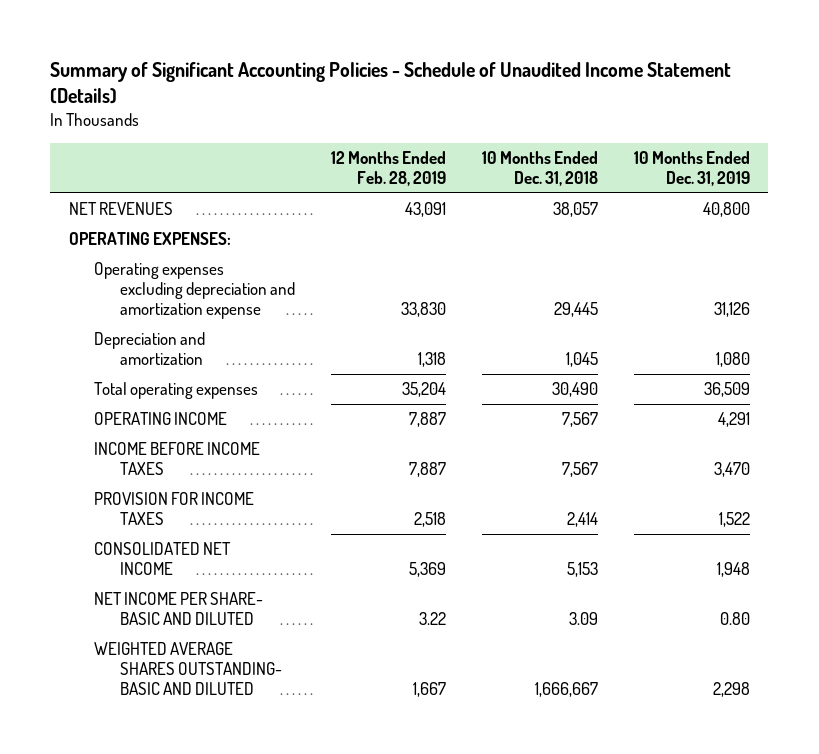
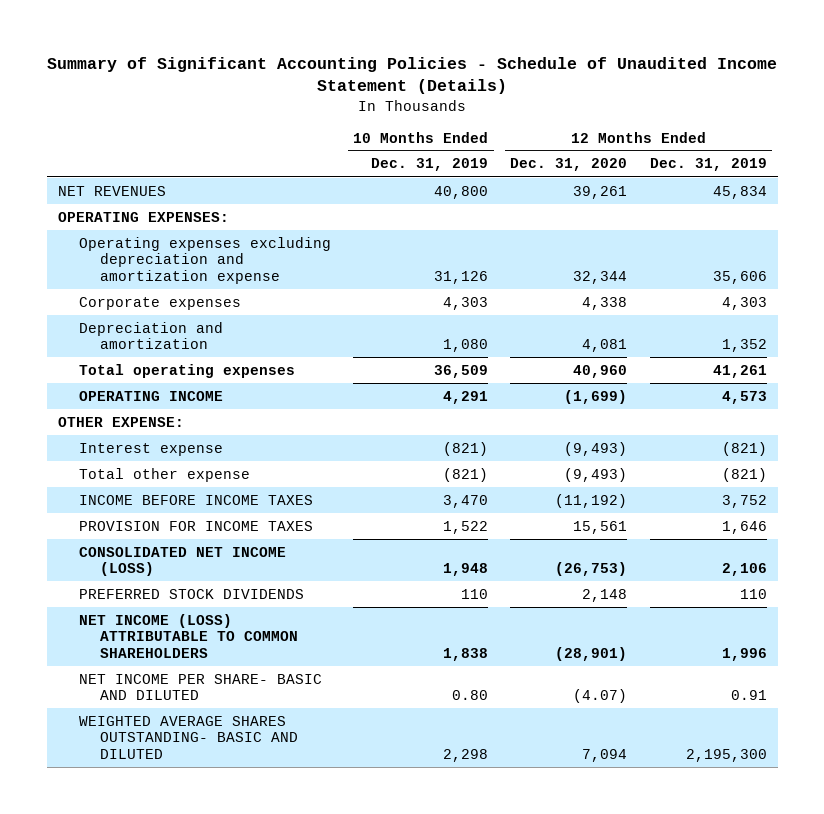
- | 12 Months Ended Feb. 28, 2019 | 10 Months Ended Dec. 31, 2018 | 10 Months Ended Dec. 31, 2019
+ | 10 Months Ended Dec. 31, 2019 | 12 Months Ended Dec. 31, 2020 | 12 Months Ended Dec. 31, 2019
+ Corporate expenses | 4,303 | 4,338 | 4,303
+ OTHER EXPENSE:
+ Interest expense | (821) | (9,493) | (821)
+ Total other expense | (821) | (9,493) | (821)
- CONSOLIDATED NET INCOME | 5,369 | 5,153 | 1,948
+ CONSOLIDATED NET INCOME (LOSS) | 1,948 | (26,753) | 2,106
+ PREFERRED STOCK DIVIDENDS | 110 | 2,148 | 110
+ NET INCOME (LOSS) ATTRIBUTABLE TO COMMON SHAREHOLDERS | 1,838 | (28,901) | 1,996

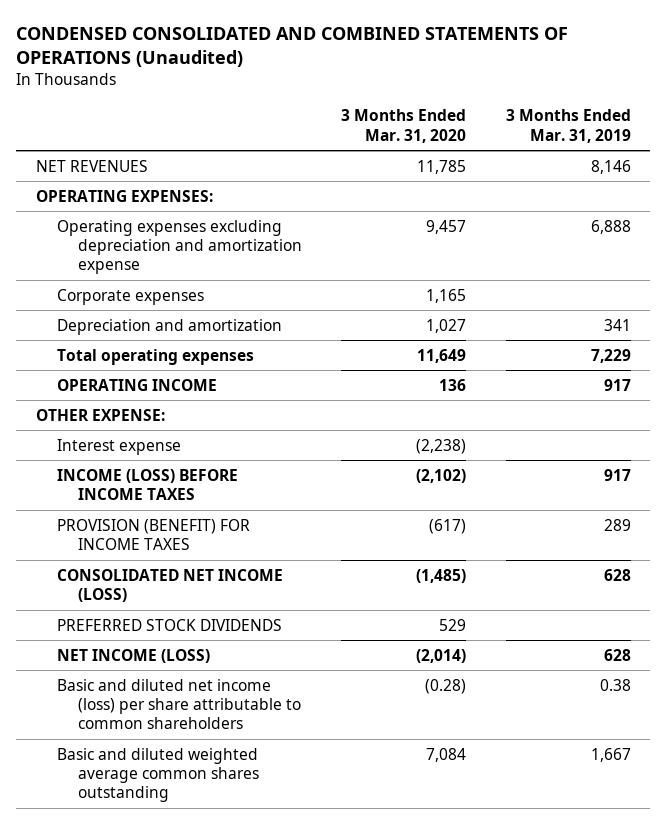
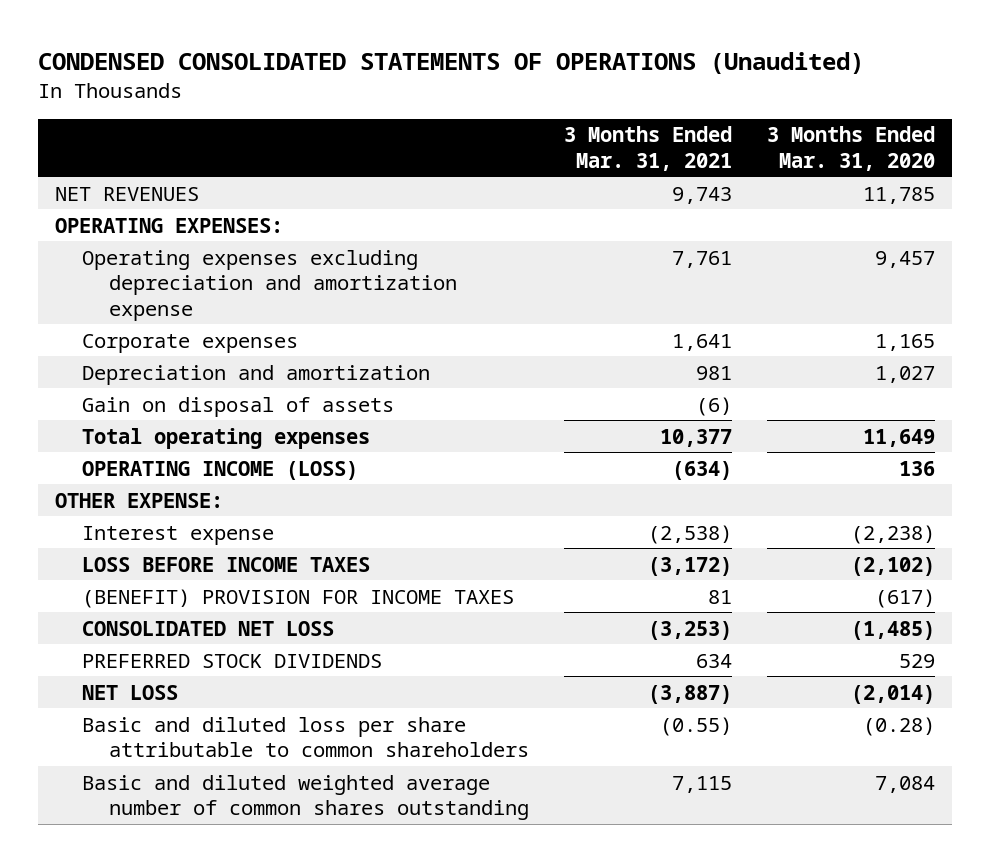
- CONDENSED CONSOLIDATED AND COMBINED STATEMENTS OF OPERATIONS (Unaudited)
+ CONDENSED CONSOLIDATED STATEMENTS OF OPERATIONS (Unaudited)
- | 3 Months Ended Mar. 31, 2020 | 3 Months Ended Mar. 31, 2019
+ | 3 Months Ended Mar. 31, 2021 | 3 Months Ended Mar. 31, 2020
+ Gain on disposal of assets | (6) |
- OPERATING INCOME | 136 | 917
+ OPERATING INCOME (LOSS) | (634) | 136
- INCOME (LOSS) BEFORE INCOME TAXES | (2,102) | 917
- PROVISION (BENEFIT) FOR INCOME TAXES | (617) | 289
- CONSOLIDATED NET INCOME (LOSS) | (1,485) | 628
+ LOSS BEFORE INCOME TAXES | (3,172) | (2,102)
+ (BENEFIT) PROVISION FOR INCOME TAXES | 81 | (617)
+ CONSOLIDATED NET LOSS | (3,253) | (1,485)
- NET INCOME (LOSS) | (2,014) | 628
- Basic and diluted net income (loss) per share attributable to common shareholders | (0.28) | 0.38
- Basic and diluted weighted average common shares outstanding | 7,084 | 1,667
+ NET LOSS | (3,887) | (2,014)
+ Basic and diluted loss per share attributable to common shareholders | (0.55) | (0.28)
+ Basic and diluted weighted average number of common shares outstanding | 7,115 | 7,084

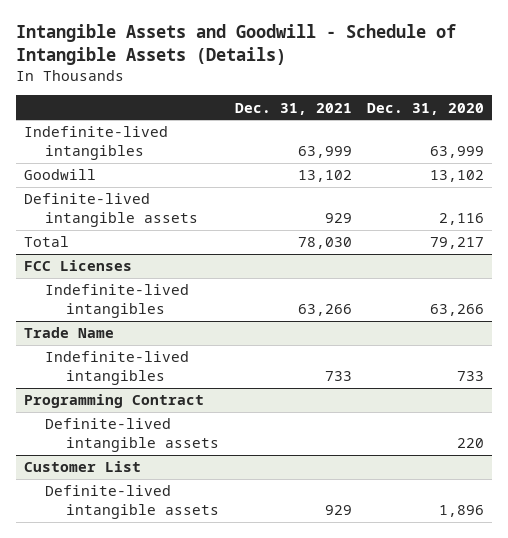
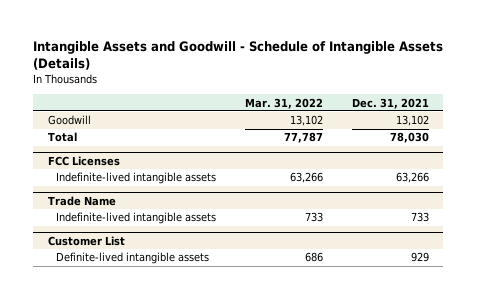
- | Dec. 31, 2021 | Dec. 31, 2020
+ | Mar. 31, 2022 | Dec. 31, 2021
- Indefinite-lived intangibles | 63,999 | 63,999
- Definite-lived intangible assets | 929 | 2,116
@ FCC Licenses
- Indefinite-lived intangibles | 63,266 | 63,266
+ Indefinite-lived intangible assets | 63,266 | 63,266
@ Trade Name
- Indefinite-lived intangibles | 733 | 733
- Programming Contract
- Definite-lived intangible assets | | 220
@ Trade Name
+ Indefinite-lived intangible assets | 733 | 733

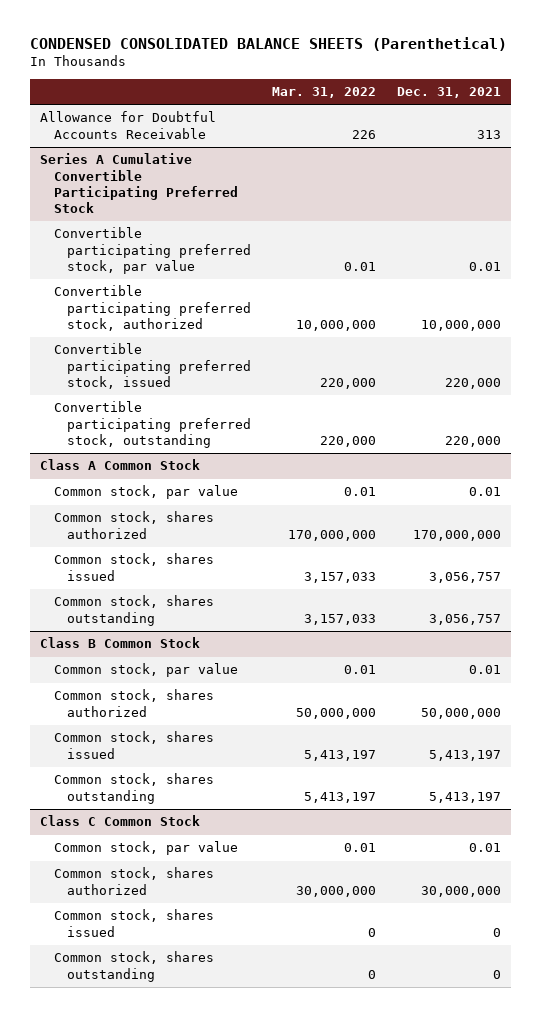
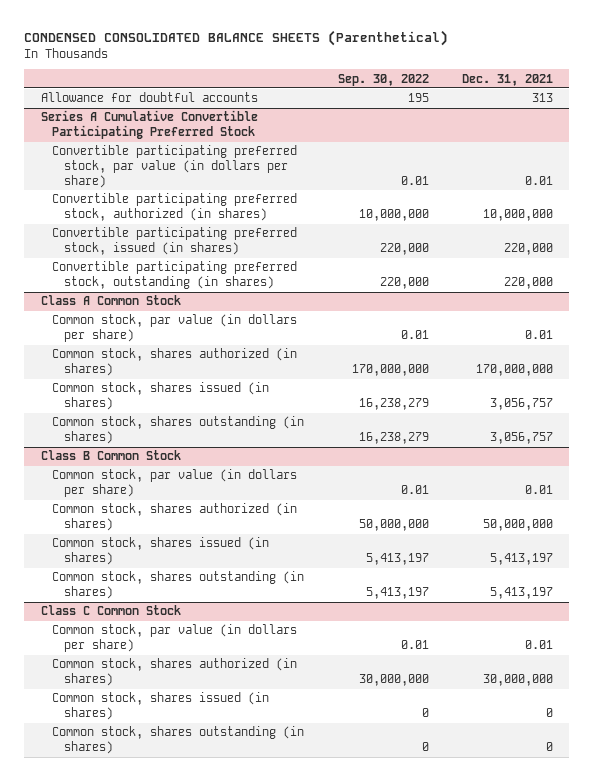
- | Mar. 31, 2022 | Dec. 31, 2021
+ | Sep. 30, 2022 | Dec. 31, 2021
- Allowance for Doubtful Accounts Receivable | 226 | 313
+ Allowance for doubtful accounts | 195 | 313
@ Series A Cumulative Convertible Participating Preferred Stock
- Convertible participating preferred stock, par value | 0.01 | 0.01
- Convertible participating preferred stock, authorized | 10,000,000 | 10,000,000
- Convertible participating preferred stock, issued | 220,000 | 220,000
- Convertible participating preferred stock, outstanding | 220,000 | 220,000
+ Convertible participating preferred stock, par value (in dollars per share) | 0.01 | 0.01
+ Convertible participating preferred stock, authorized (in shares) | 10,000,000 | 10,000,000
+ Convertible participating preferred stock, issued (in shares) | 220,000 | 220,000
+ Convertible participating preferred stock, outstanding (in shares) | 220,000 | 220,000
@ Class A Common Stock
- Common stock, par value | 0.01 | 0.01
- Common stock, shares authorized | 170,000,000 | 170,000,000
- Common stock, shares issued | 3,157,033 | 3,056,757
- Common stock, shares outstanding | 3,157,033 | 3,056,757
+ Common stock, par value (in dollars per share) | 0.01 | 0.01
+ Common stock, shares authorized (in shares) | 170,000,000 | 170,000,000
+ Common stock, shares issued (in shares) | 16,238,279 | 3,056,757
+ Common stock, shares outstanding (in shares) | 16,238,279 | 3,056,757
@ Class B Common Stock
- Common stock, par value | 0.01 | 0.01
- Common stock, shares authorized | 50,000,000 | 50,000,000
- Common stock, shares issued | 5,413,197 | 5,413,197
- Common stock, shares outstanding | 5,413,197 | 5,413,197
+ Common stock, par value (in dollars per share) | 0.01 | 0.01
+ Common stock, shares authorized (in shares) | 50,000,000 | 50,000,000
+ Common stock, shares issued (in shares) | 5,413,197 | 5,413,197
+ Common stock, shares outstanding (in shares) | 5,413,197 | 5,413,197
@ Class C Common Stock
- Common stock, par value | 0.01 | 0.01
- Common stock, shares authorized | 30,000,000 | 30,000,000
- Common stock, shares issued | 0 | 0
- Common stock, shares outstanding | 0 | 0
+ Common stock, par value (in dollars per share) | 0.01 | 0.01
+ Common stock, shares authorized (in shares) | 30,000,000 | 30,000,000
+ Common stock, shares issued (in shares) | 0 | 0
+ Common stock, shares outstanding (in shares) | 0 | 0

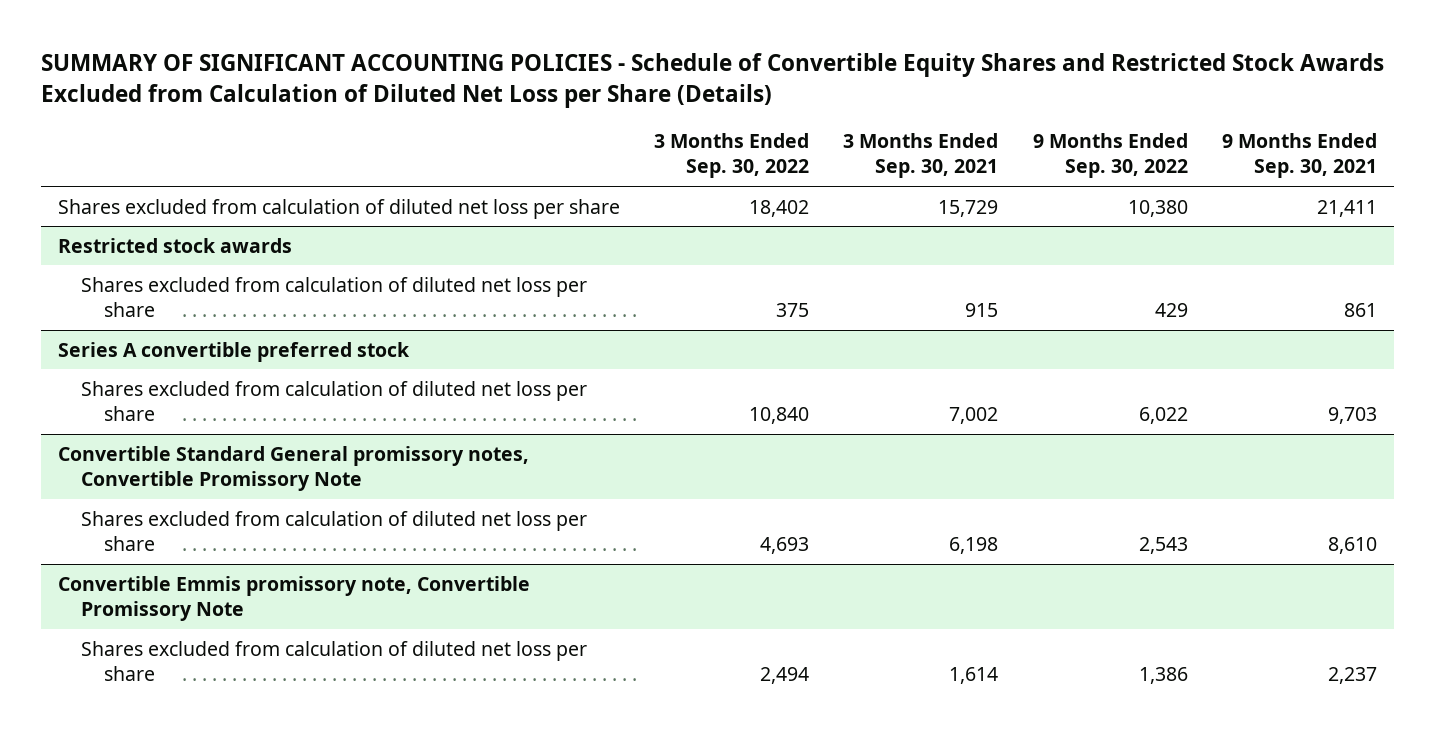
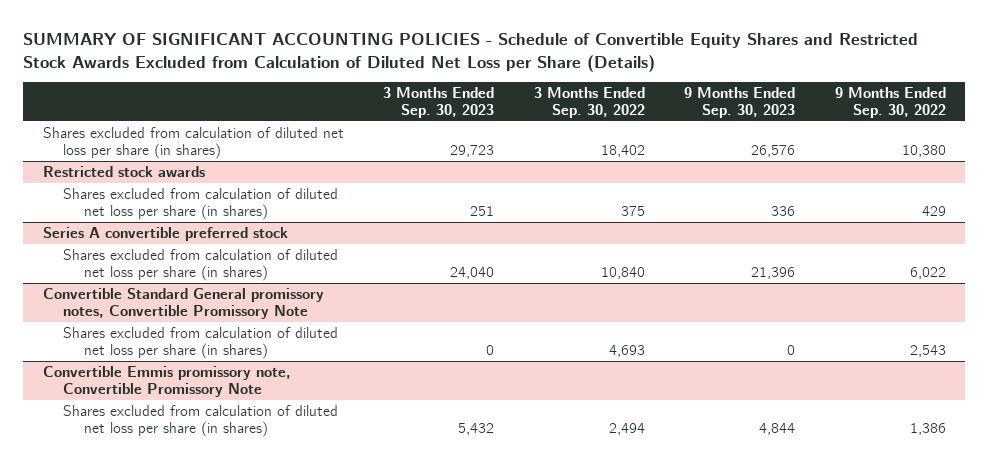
- | 3 Months Ended Sep. 30, 2022 | 3 Months Ended Sep. 30, 2021 | 9 Months Ended Sep. 30, 2022 | 9 Months Ended Sep. 30, 2021
+ | 3 Months Ended Sep. 30, 2023 | 3 Months Ended Sep. 30, 2022 | 9 Months Ended Sep. 30, 2023 | 9 Months Ended Sep. 30, 2022
- Shares excluded from calculation of diluted net loss per share | 18,402 | 15,729 | 10,380 | 21,411
+ Shares excluded from calculation of diluted net loss per share (in shares) | 29,723 | 18,402 | 26,576 | 10,380
@ Restricted stock awards
- Shares excluded from calculation of diluted net loss per share | 375 | 915 | 429 | 861
+ Shares excluded from calculation of diluted net loss per share (in shares) | 251 | 375 | 336 | 429
@ Series A convertible preferred stock
- Shares excluded from calculation of diluted net loss per share | 10,840 | 7,002 | 6,022 | 9,703
+ Shares excluded from calculation of diluted net loss per share (in shares) | 24,040 | 10,840 | 21,396 | 6,022
@ Convertible Standard General promissory notes, Convertible Promissory Note
- Shares excluded from calculation of diluted net loss per share | 4,693 | 6,198 | 2,543 | 8,610
+ Shares excluded from calculation of diluted net loss per share (in shares) | 0 | 4,693 | 0 | 2,543
@ Convertible Emmis promissory note, Convertible Promissory Note
- Shares excluded from calculation of diluted net loss per share | 2,494 | 1,614 | 1,386 | 2,237
+ Shares excluded from calculation of diluted net loss per share (in shares) | 5,432 | 2,494 | 4,844 | 1,386

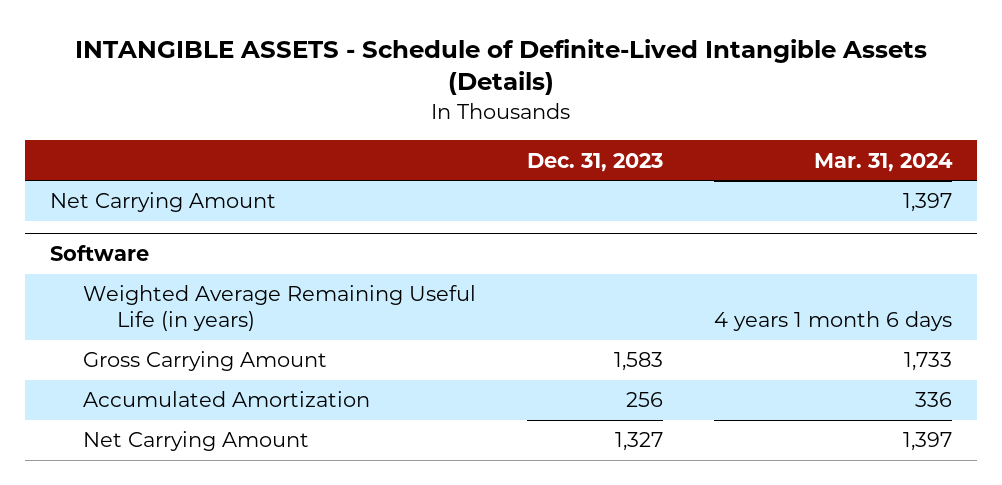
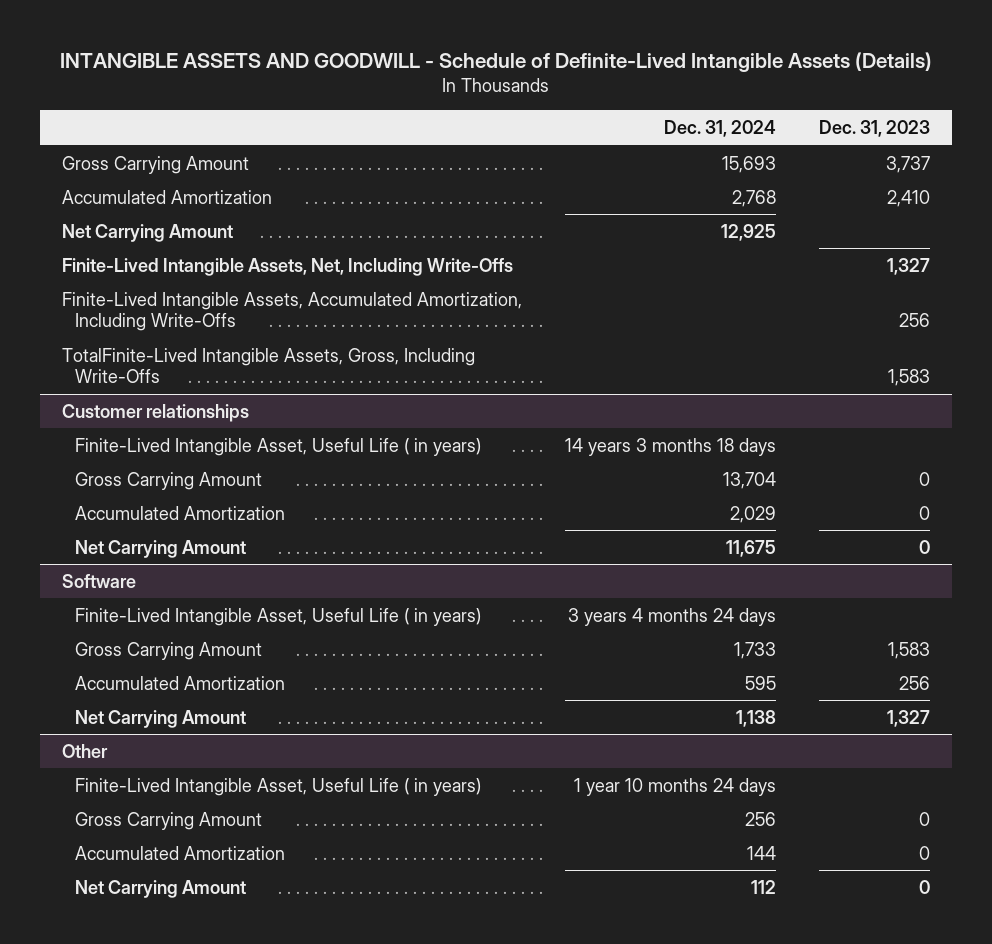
- INTANGIBLE ASSETS - Schedule of Definite-Lived Intangible Assets (Details)
+ INTANGIBLE ASSETS AND GOODWILL - Schedule of Definite-Lived Intangible Assets (Details)
- | Dec. 31, 2023 | Mar. 31, 2024
+ | Dec. 31, 2024 | Dec. 31, 2023
+ Gross Carrying Amount | 15,693 | 3,737
+ Accumulated Amortization | 2,768 | 2,410
+ Finite-Lived Intangible Assets, Net, Including Write-Offs | | 1,327
+ Finite-Lived Intangible Assets, Accumulated Amortization, Including Write-Offs | | 256
+ TotalFinite-Lived Intangible Assets, Gross, Including Write-Offs | | 1,583
+ Customer relationships
+ Finite-Lived Intangible Asset, Useful Life ( in years) | 14 years 3 months 18 days |
+ Gross Carrying Amount | 13,704 | 0
+ Accumulated Amortization | 2,029 | 0
+ Net Carrying Amount | 11,675 | 0
@ Software
- Weighted Average Remaining Useful Life (in years) | | 4 years 1 month 6 days
+ Finite-Lived Intangible Asset, Useful Life ( in years) | 3 years 4 months 24 days |
+ Other
+ Finite-Lived Intangible Asset, Useful Life ( in years) | 1 year 10 months 24 days |
+ Gross Carrying Amount | 256 | 0
+ Accumulated Amortization | 144 | 0
+ Net Carrying Amount | 112 | 0

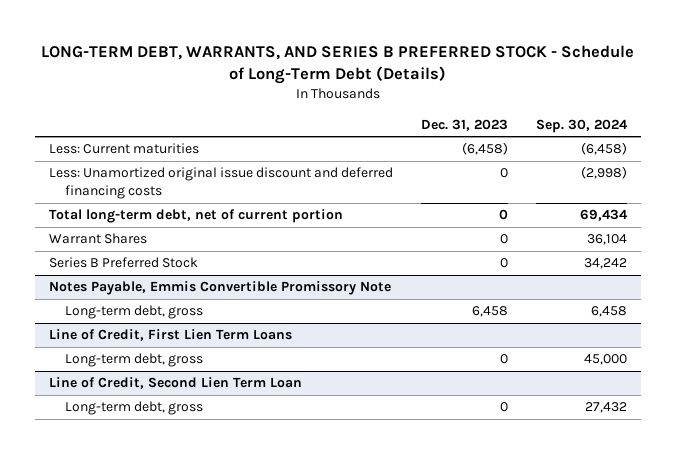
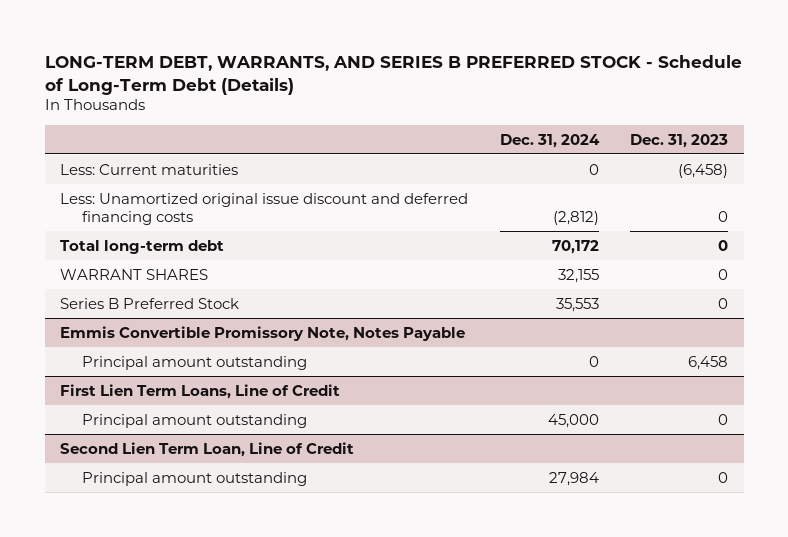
- | Dec. 31, 2023 | Sep. 30, 2024
+ | Dec. 31, 2024 | Dec. 31, 2023
- Total long-term debt, net of current portion | 0 | 69,434
- Warrant Shares | 0 | 36,104
+ Total long-term debt | 70,172 | 0
+ WARRANT SHARES | 32,155 | 0
- Notes Payable, Emmis Convertible Promissory Note
- Long-term debt, gross | 6,458 | 6,458
- Line of Credit, First Lien Term Loans
- Long-term debt, gross | 0 | 45,000
- Line of Credit, Second Lien Term Loan
- Long-term debt, gross | 0 | 27,432
+ Emmis Convertible Promissory Note, Notes Payable
+ Principal amount outstanding | 0 | 6,458
+ First Lien Term Loans, Line of Credit
+ Principal amount outstanding | 45,000 | 0
+ Second Lien Term Loan, Line of Credit
+ Principal amount outstanding | 27,984 | 0

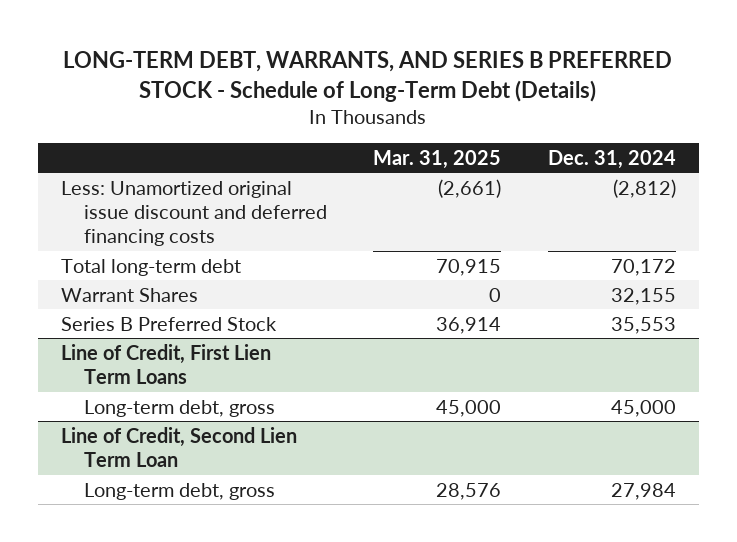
- | Dec. 31, 2024 | Dec. 31, 2023
+ | Mar. 31, 2025 | Dec. 31, 2024
- Less: Current maturities | 0 | (6,458)
- WARRANT SHARES | 32,155 | 0
+ Warrant Shares | 0 | 32,155
- Emmis Convertible Promissory Note, Notes Payable
- Principal amount outstanding | 0 | 6,458
- First Lien Term Loans, Line of Credit
- Principal amount outstanding | 45,000 | 0
- Second Lien Term Loan, Line of Credit
- Principal amount outstanding | 27,984 | 0
+ Line of Credit, First Lien Term Loans
+ Long-term debt, gross | 45,000 | 45,000
+ Line of Credit, Second Lien Term Loan
+ Long-term debt, gross | 28,576 | 27,984

